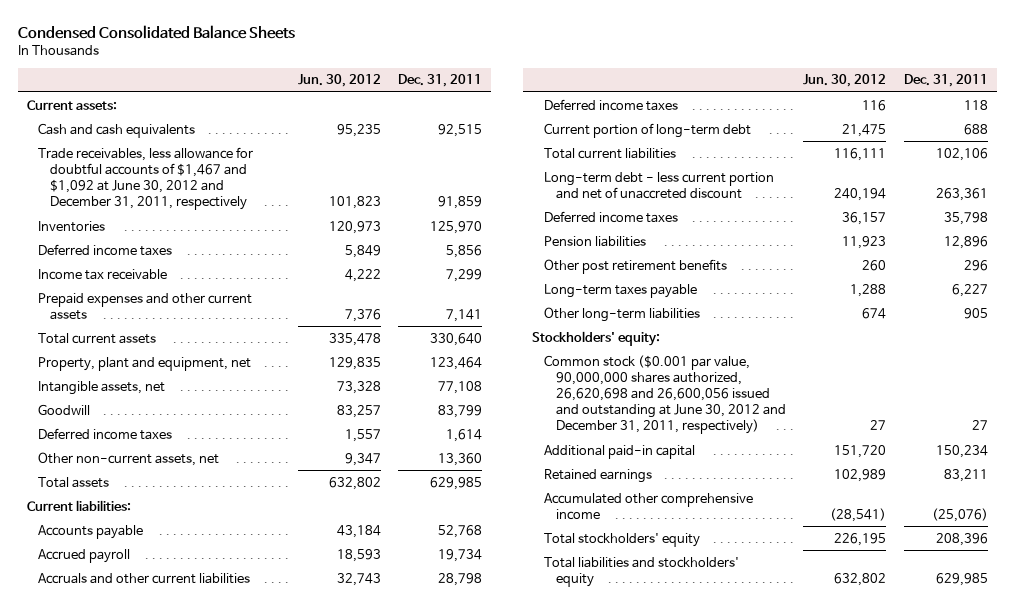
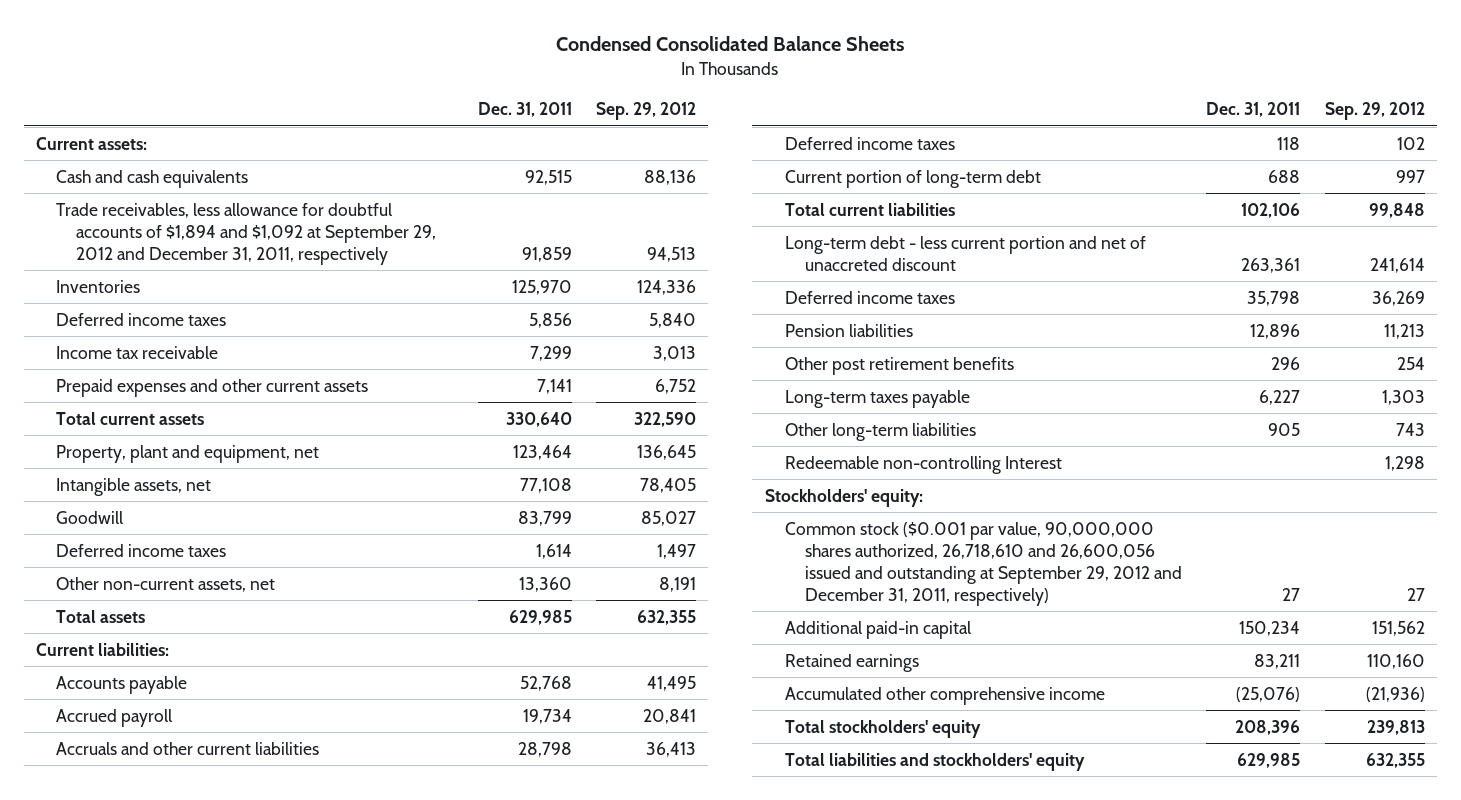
- | Jun. 30, 2012 | Dec. 31, 2011
+ | Dec. 31, 2011 | Sep. 29, 2012
- Trade receivables, less allowance for doubtful accounts of $1,467 and $1,092 at June 30, 2012 and December 31, 2011, respectively | 101,823 | 91,859
+ Trade receivables, less allowance for doubtful accounts of $1,894 and $1,092 at September 29, 2012 and December 31, 2011, respectively | 91,859 | 94,513
+ Redeemable non-controlling Interest | | 1,298
- Common stock ($0.001 par value, 90,000,000 shares authorized, 26,620,698 and 26,600,056 issued and outstanding at June 30, 2012 and December 31, 2011, respectively) | 27 | 27
+ Common stock ($0.001 par value, 90,000,000 shares authorized, 26,718,610 and 26,600,056 issued and outstanding at September 29, 2012 and December 31, 2011, respectively) | 27 | 27

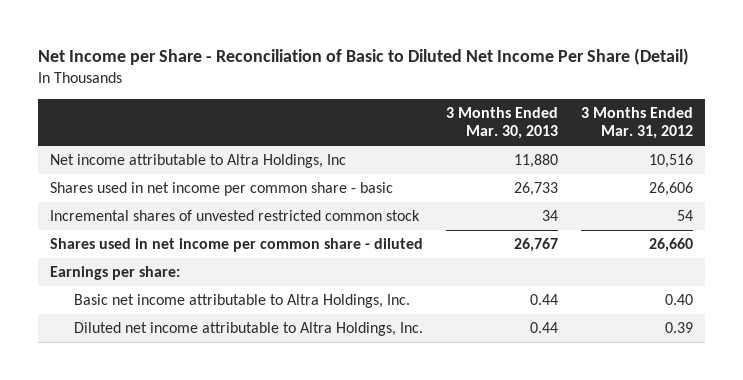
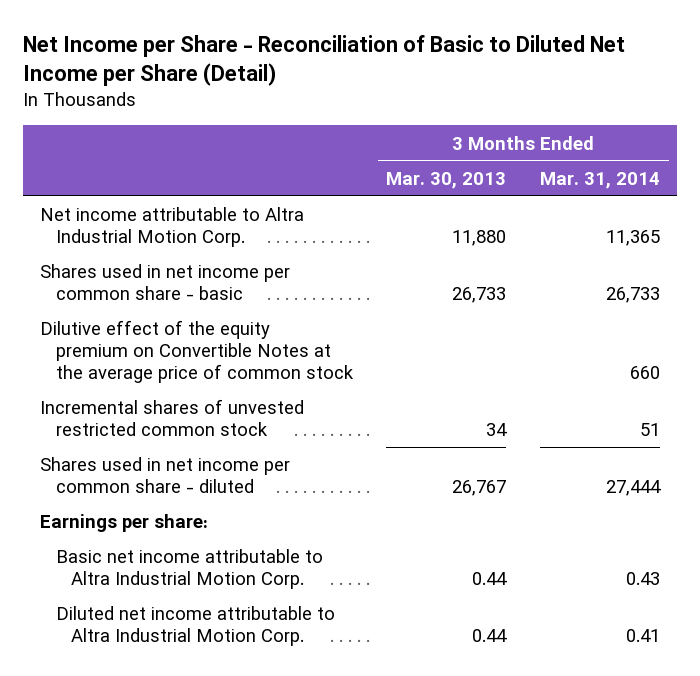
- Net Income per Share - Reconciliation of Basic to Diluted Net Income Per Share (Detail)
+ Net Income per Share - Reconciliation of Basic to Diluted Net Income per Share (Detail)
- | 3 Months Ended Mar. 30, 2013 | 3 Months Ended Mar. 31, 2012
+ | 3 Months Ended Mar. 30, 2013 | 3 Months Ended Mar. 31, 2014
- Net income attributable to Altra Holdings, Inc | 11,880 | 10,516
+ Net income attributable to Altra Industrial Motion Corp. | 11,880 | 11,365
+ Dilutive effect of the equity premium on Convertible Notes at the average price of common stock | | 660
- Basic net income attributable to Altra Holdings, Inc. | 0.44 | 0.40
- Diluted net income attributable to Altra Holdings, Inc. | 0.44 | 0.39
+ Basic net income attributable to Altra Industrial Motion Corp. | 0.44 | 0.43
+ Diluted net income attributable to Altra Industrial Motion Corp. | 0.44 | 0.41

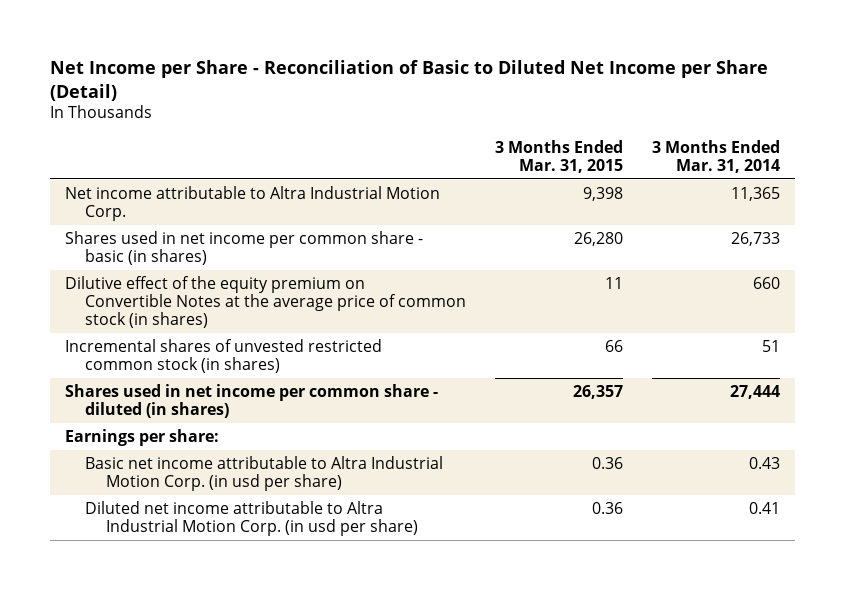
- | 3 Months Ended Mar. 30, 2013 | 3 Months Ended Mar. 31, 2014
+ | 3 Months Ended Mar. 31, 2015 | 3 Months Ended Mar. 31, 2014
- Shares used in net income per common share - basic | 26,733 | 26,733
- Dilutive effect of the equity premium on Convertible Notes at the average price of common stock | | 660
- Incremental shares of unvested restricted common stock | 34 | 51
- Shares used in net income per common share - diluted | 26,767 | 27,444
+ Shares used in net income per common share - basic (in shares) | 26,280 | 26,733
+ Dilutive effect of the equity premium on Convertible Notes at the average price of common stock (in shares) | 11 | 660
+ Incremental shares of unvested restricted common stock (in shares) | 66 | 51
+ Shares used in net income per common share - diluted (in shares) | 26,357 | 27,444
- Basic net income attributable to Altra Industrial Motion Corp. | 0.44 | 0.43
- Diluted net income attributable to Altra Industrial Motion Corp. | 0.44 | 0.41
+ Basic net income attributable to Altra Industrial Motion Corp. (in usd per share) | 0.36 | 0.43
+ Diluted net income attributable to Altra Industrial Motion Corp. (in usd per share) | 0.36 | 0.41

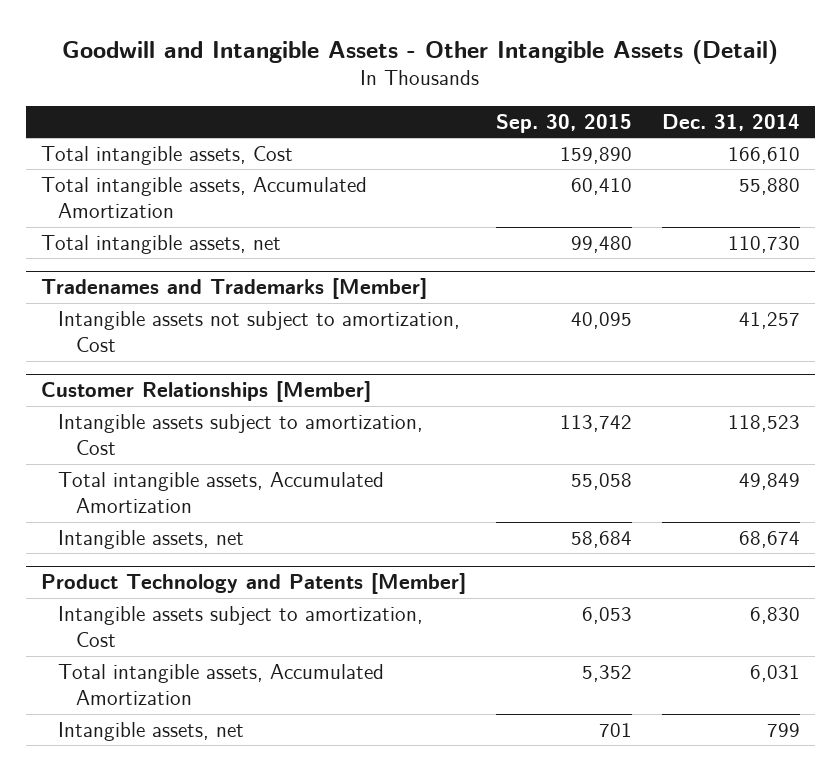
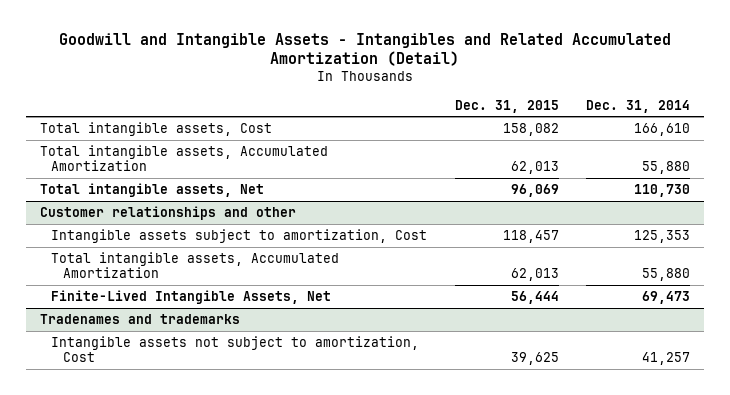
- Goodwill and Intangible Assets - Other Intangible Assets (Detail)
+ Goodwill and Intangible Assets - Intangibles and Related Accumulated Amortization (Detail)
- | Sep. 30, 2015 | Dec. 31, 2014
+ | Dec. 31, 2015 | Dec. 31, 2014
- Total intangible assets, net | 99,480 | 110,730
- Tradenames and Trademarks [Member]
+ Total intangible assets, Net | 96,069 | 110,730
+ Customer relationships and other
+ Intangible assets subject to amortization, Cost | 118,457 | 125,353
+ Total intangible assets, Accumulated Amortization | 62,013 | 55,880
+ Finite-Lived Intangible Assets, Net | 56,444 | 69,473
+ Tradenames and trademarks
- Customer Relationships [Member]
- Intangible assets subject to amortization, Cost | 113,742 | 118,523
- Total intangible assets, Accumulated Amortization | 55,058 | 49,849
- Intangible assets, net | 58,684 | 68,674
- Product Technology and Patents [Member]
- Intangible assets subject to amortization, Cost | 6,053 | 6,830
- Total intangible assets, Accumulated Amortization | 5,352 | 6,031
- Intangible assets, net | 701 | 799

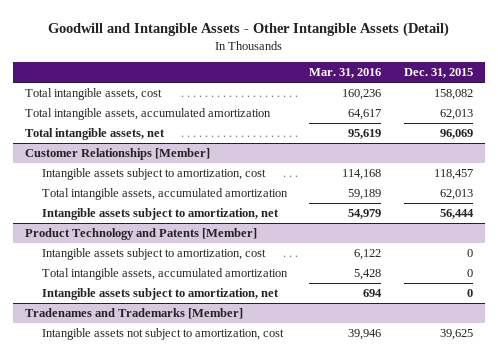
- Goodwill and Intangible Assets - Intangibles and Related Accumulated Amortization (Detail)
+ Goodwill and Intangible Assets - Other Intangible Assets (Detail)
- | Dec. 31, 2015 | Dec. 31, 2014
+ | Mar. 31, 2016 | Dec. 31, 2015
- Total intangible assets, Cost | 158,082 | 166,610
- Total intangible assets, Accumulated Amortization | 62,013 | 55,880
- Total intangible assets, Net | 96,069 | 110,730
- Customer relationships and other
- Intangible assets subject to amortization, Cost | 118,457 | 125,353
- Total intangible assets, Accumulated Amortization | 62,013 | 55,880
- Finite-Lived Intangible Assets, Net | 56,444 | 69,473
- Tradenames and trademarks
- Intangible assets not subject to amortization, Cost | 39,625 | 41,257
+ Total intangible assets, cost | 160,236 | 158,082
+ Total intangible assets, accumulated amortization | 64,617 | 62,013
+ Total intangible assets, net | 95,619 | 96,069
+ Customer Relationships [Member]
+ Intangible assets subject to amortization, cost | 114,168 | 118,457
+ Total intangible assets, accumulated amortization | 59,189 | 62,013
+ Intangible assets subject to amortization, net | 54,979 | 56,444
+ Product Technology and Patents [Member]
+ Intangible assets subject to amortization, cost | 6,122 | 0
+ Total intangible assets, accumulated amortization | 5,428 | 0
+ Intangible assets subject to amortization, net | 694 | 0
+ Tradenames and Trademarks [Member]
+ Intangible assets not subject to amortization, cost | 39,946 | 39,625

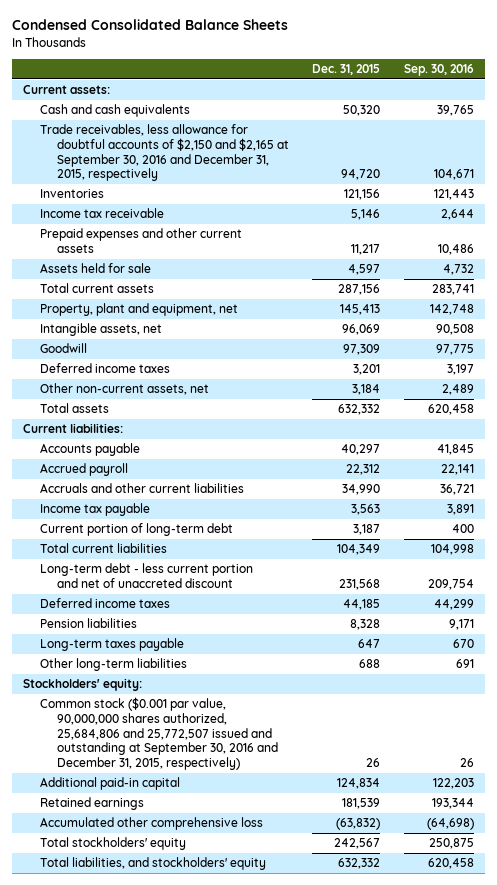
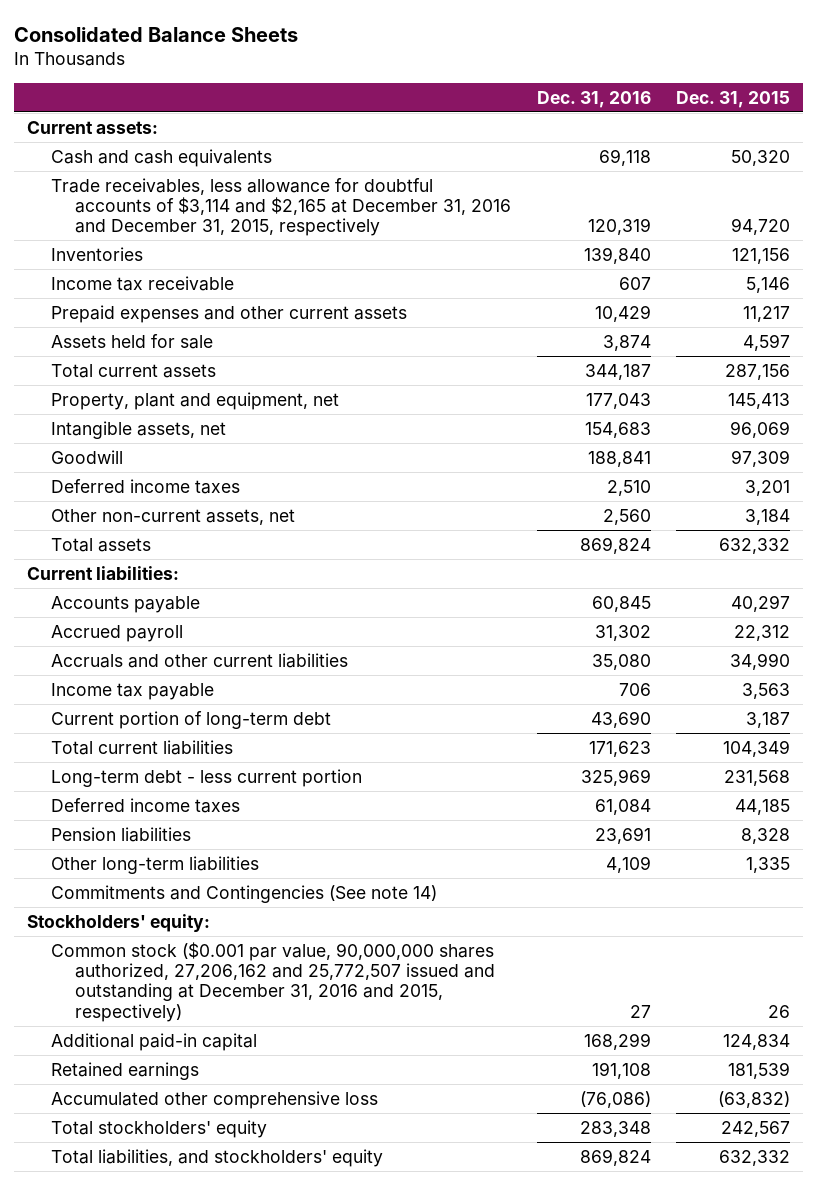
- Condensed Consolidated Balance Sheets
+ Consolidated Balance Sheets
- | Dec. 31, 2015 | Sep. 30, 2016
+ | Dec. 31, 2016 | Dec. 31, 2015
- Trade receivables, less allowance for doubtful accounts of $2,150 and $2,165 at September 30, 2016 and December 31, 2015, respectively | 94,720 | 104,671
+ Trade receivables, less allowance for doubtful accounts of $3,114 and $2,165 at December 31, 2016 and December 31, 2015, respectively | 120,319 | 94,720
- Long-term debt - less current portion and net of unaccreted discount | 231,568 | 209,754
+ Long-term debt - less current portion | 325,969 | 231,568
- Long-term taxes payable | 647 | 670
- Other long-term liabilities | 688 | 691
+ Other long-term liabilities | 4,109 | 1,335
+ Commitments and Contingencies (See note 14)
- Common stock ($0.001 par value, 90,000,000 shares authorized, 25,684,806 and 25,772,507 issued and outstanding at September 30, 2016 and December 31, 2015, respectively) | 26 | 26
+ Common stock ($0.001 par value, 90,000,000 shares authorized, 27,206,162 and 25,772,507 issued and outstanding at December 31, 2016 and 2015, respectively) | 27 | 26

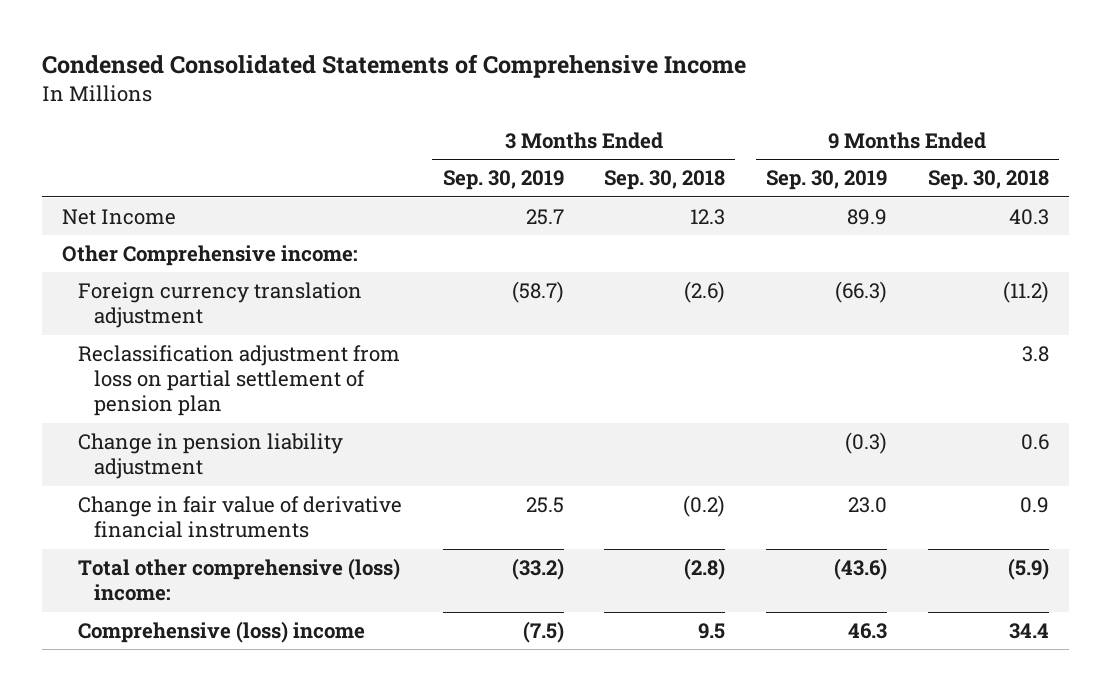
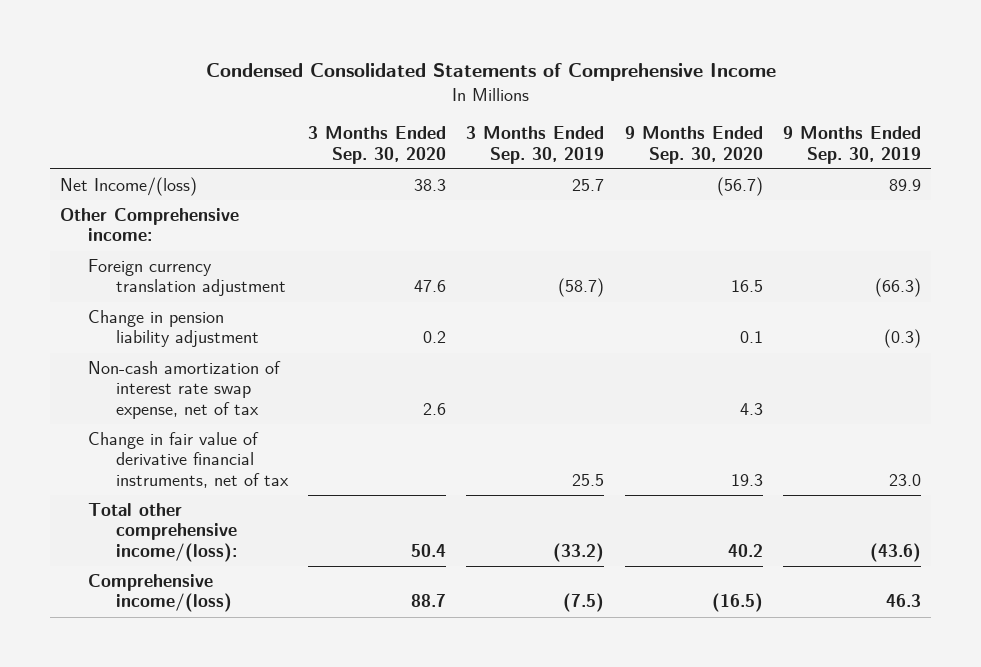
- | 3 Months Ended Sep. 30, 2019 | 3 Months Ended Sep. 30, 2018 | 9 Months Ended Sep. 30, 2019 | 9 Months Ended Sep. 30, 2018
+ | 3 Months Ended Sep. 30, 2020 | 3 Months Ended Sep. 30, 2019 | 9 Months Ended Sep. 30, 2020 | 9 Months Ended Sep. 30, 2019
- Net Income | 25.7 | 12.3 | 89.9 | 40.3
+ Net Income/(loss) | 38.3 | 25.7 | (56.7) | 89.9
- Reclassification adjustment from loss on partial settlement of pension plan | | | | 3.8
- Change in fair value of derivative financial instruments | 25.5 | (0.2) | 23.0 | 0.9
- Total other comprehensive (loss) income: | (33.2) | (2.8) | (43.6) | (5.9)
- Comprehensive (loss) income | (7.5) | 9.5 | 46.3 | 34.4
+ Non-cash amortization of interest rate swap expense, net of tax | 2.6 | | 4.3 |
+ Change in fair value of derivative financial instruments, net of tax | | 25.5 | 19.3 | 23.0
+ Total other comprehensive income/(loss): | 50.4 | (33.2) | 40.2 | (43.6)
+ Comprehensive income/(loss) | 88.7 | (7.5) | (16.5) | 46.3

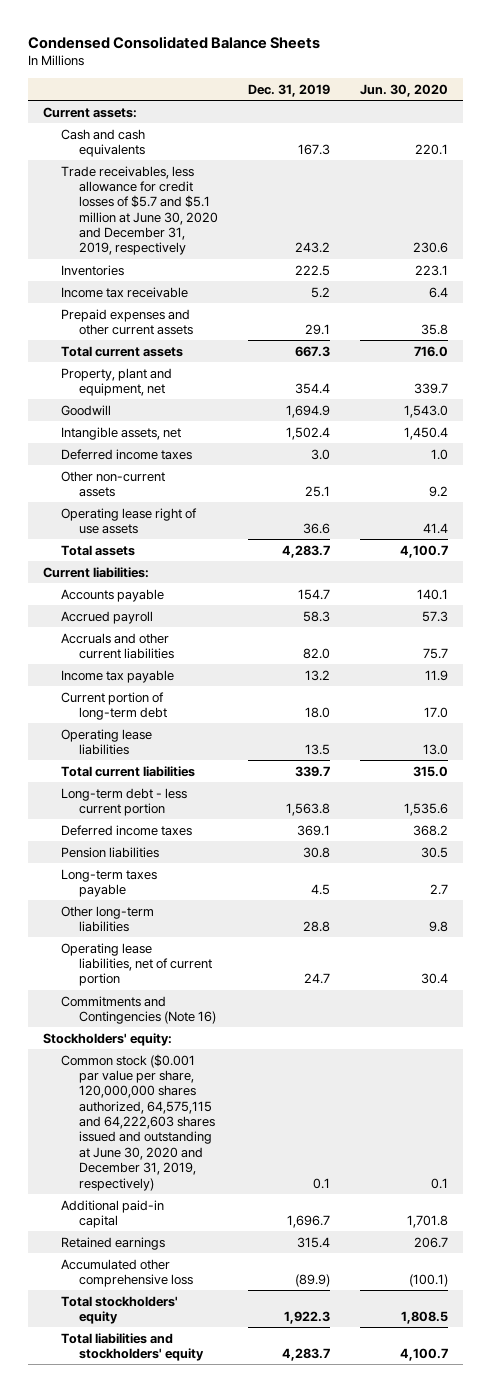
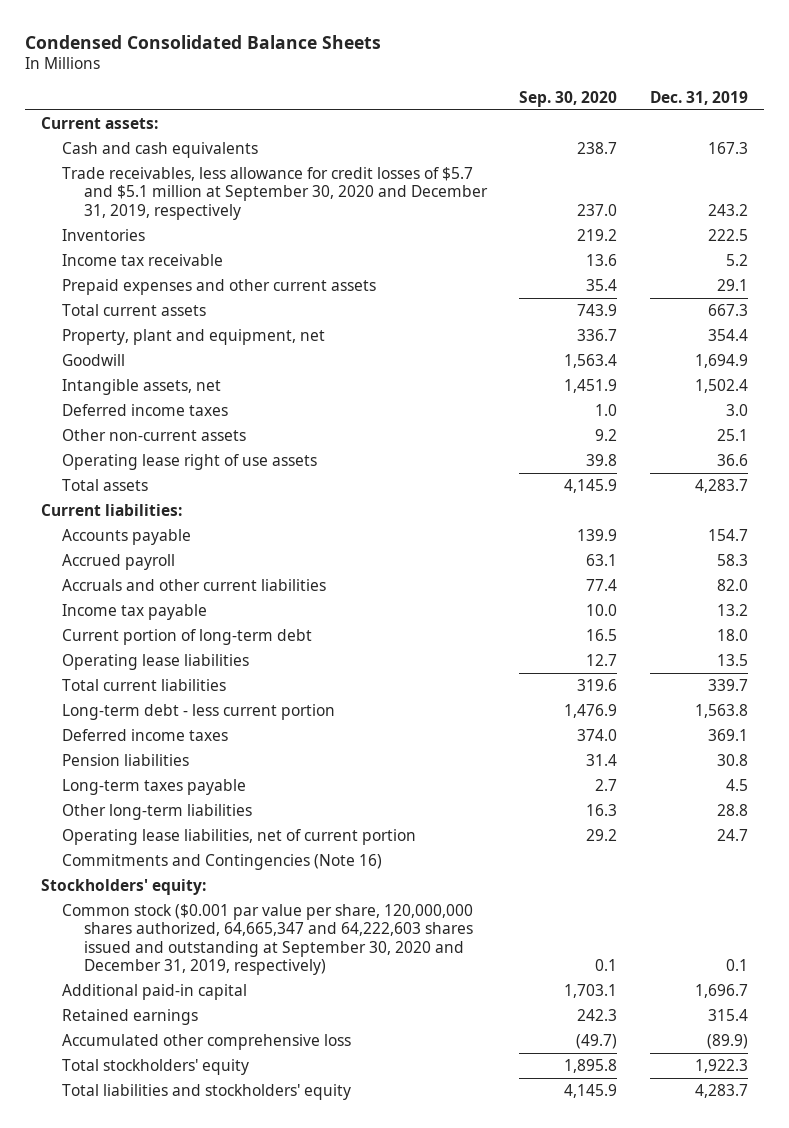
- | Dec. 31, 2019 | Jun. 30, 2020
+ | Sep. 30, 2020 | Dec. 31, 2019
- Trade receivables, less allowance for credit losses of $5.7 and $5.1 million at June 30, 2020 and December 31, 2019, respectively | 243.2 | 230.6
+ Trade receivables, less allowance for credit losses of $5.7 and $5.1 million at September 30, 2020 and December 31, 2019, respectively | 237.0 | 243.2
- Common stock ($0.001 par value per share, 120,000,000 shares authorized, 64,575,115 and 64,222,603 shares issued and outstanding at June 30, 2020 and December 31, 2019, respectively) | 0.1 | 0.1
+ Common stock ($0.001 par value per share, 120,000,000 shares authorized, 64,665,347 and 64,222,603 shares issued and outstanding at September 30, 2020 and December 31, 2019, respectively) | 0.1 | 0.1

